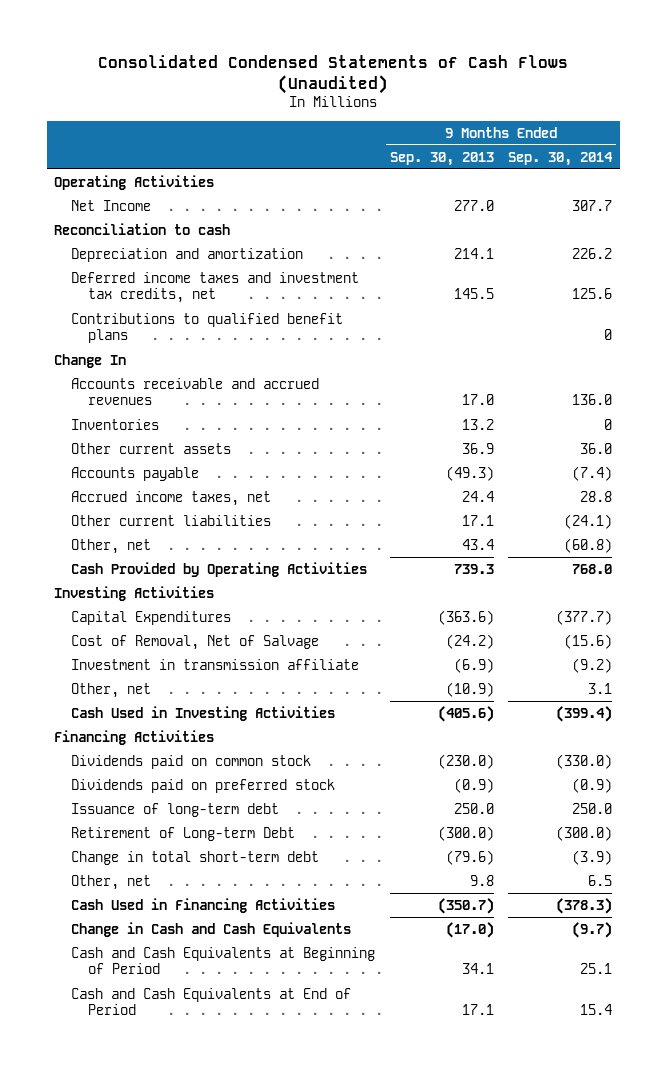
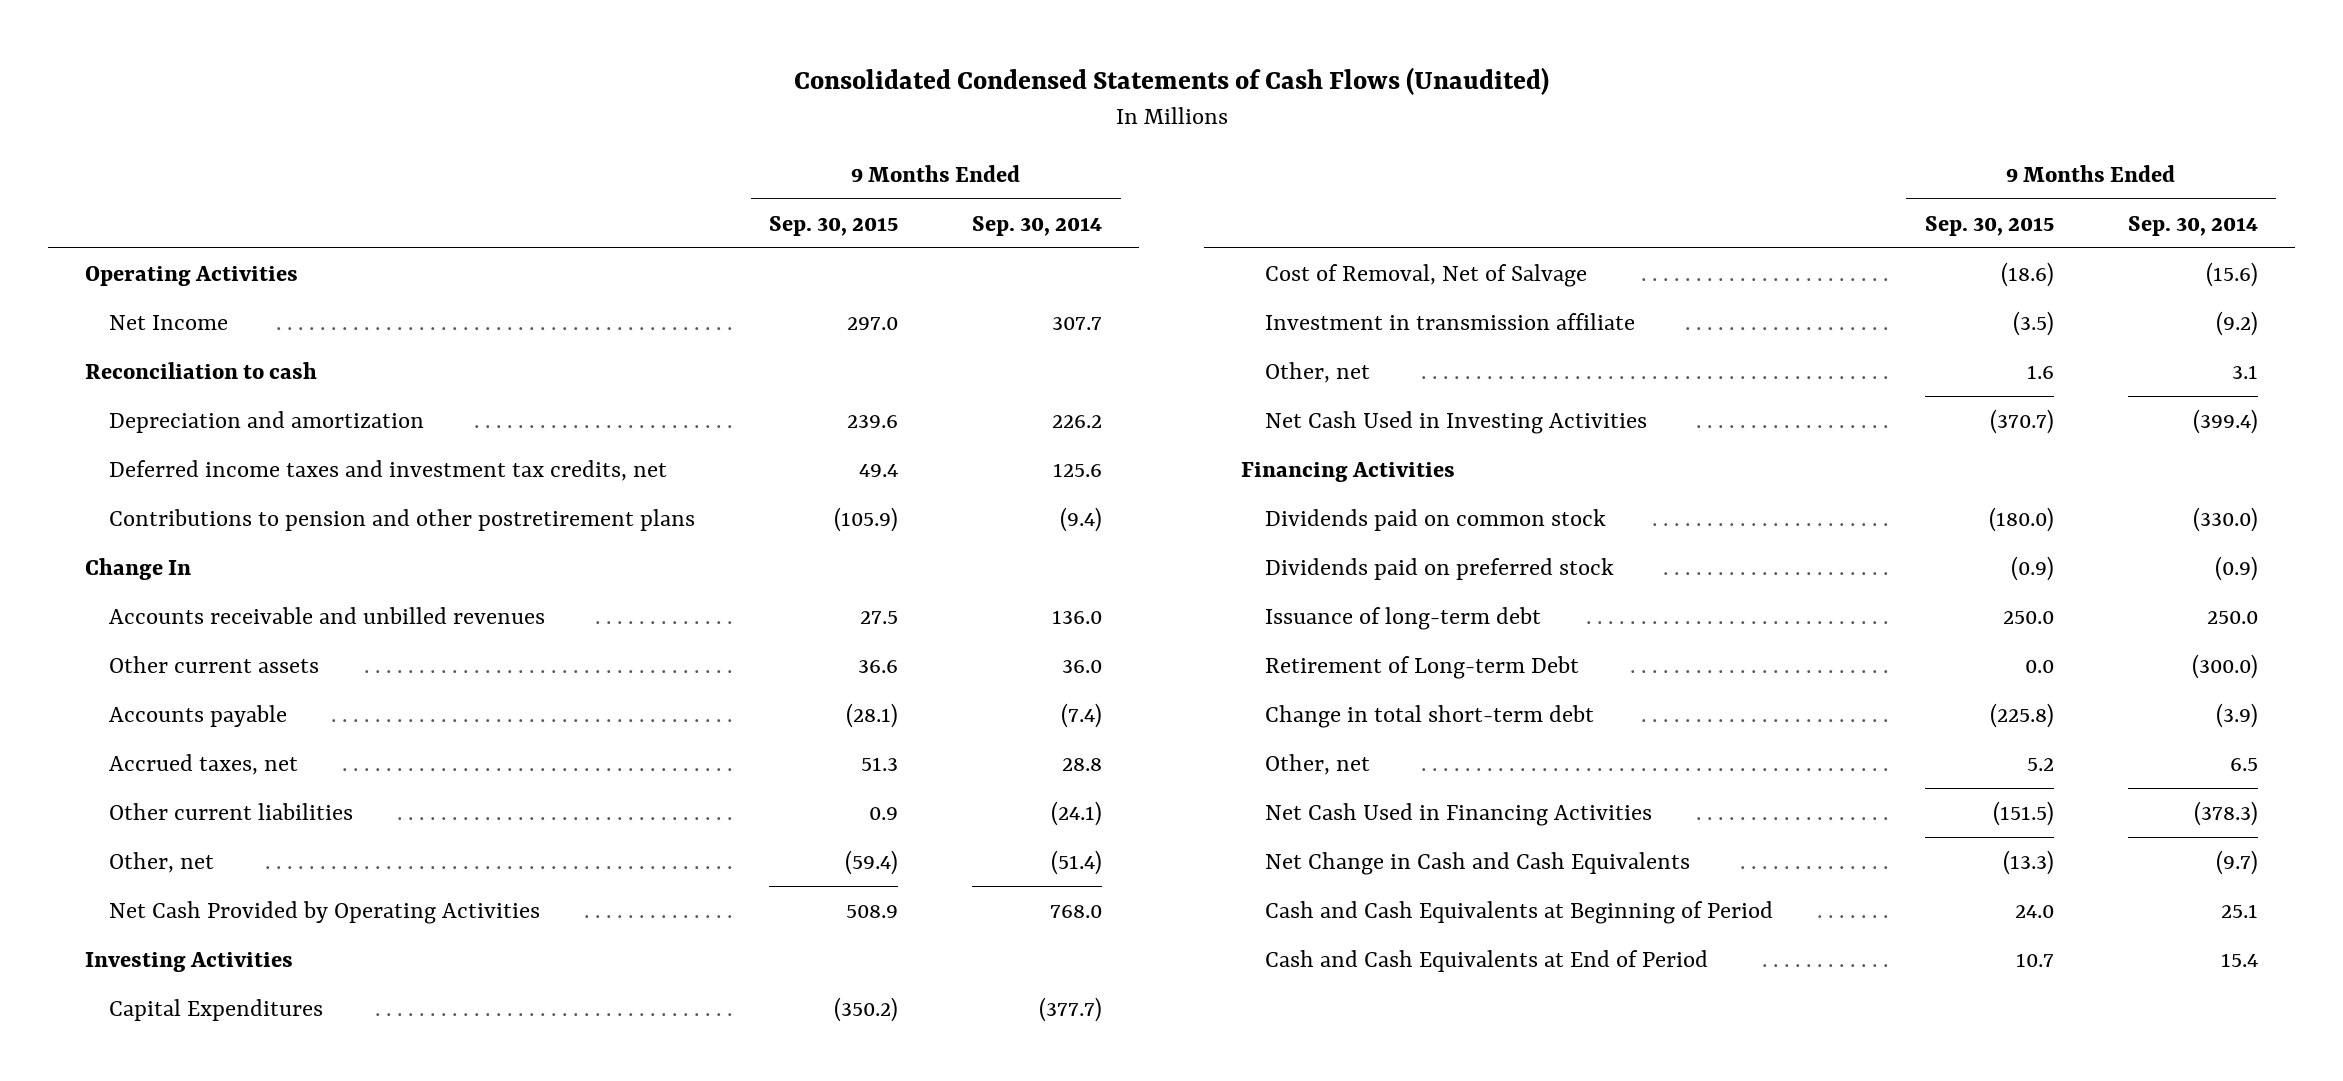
- | 9 Months Ended Sep. 30, 2013 | 9 Months Ended Sep. 30, 2014
+ | 9 Months Ended Sep. 30, 2015 | 9 Months Ended Sep. 30, 2014
- Contributions to qualified benefit plans | | 0
+ Contributions to pension and other postretirement plans | (105.9) | (9.4)
- Accounts receivable and accrued revenues | 17.0 | 136.0
- Inventories | 13.2 | 0
+ Accounts receivable and unbilled revenues | 27.5 | 136.0
- Accrued income taxes, net | 24.4 | 28.8
+ Accrued taxes, net | 51.3 | 28.8
- Other, net | 43.4 | (60.8)
- Cash Provided by Operating Activities | 739.3 | 768.0
+ Other, net | (59.4) | (51.4)
+ Net Cash Provided by Operating Activities | 508.9 | 768.0
- Cash Used in Investing Activities | (405.6) | (399.4)
+ Net Cash Used in Investing Activities | (370.7) | (399.4)
- Cash Used in Financing Activities | (350.7) | (378.3)
- Change in Cash and Cash Equivalents | (17.0) | (9.7)
+ Net Cash Used in Financing Activities | (151.5) | (378.3)
+ Net Change in Cash and Cash Equivalents | (13.3) | (9.7)

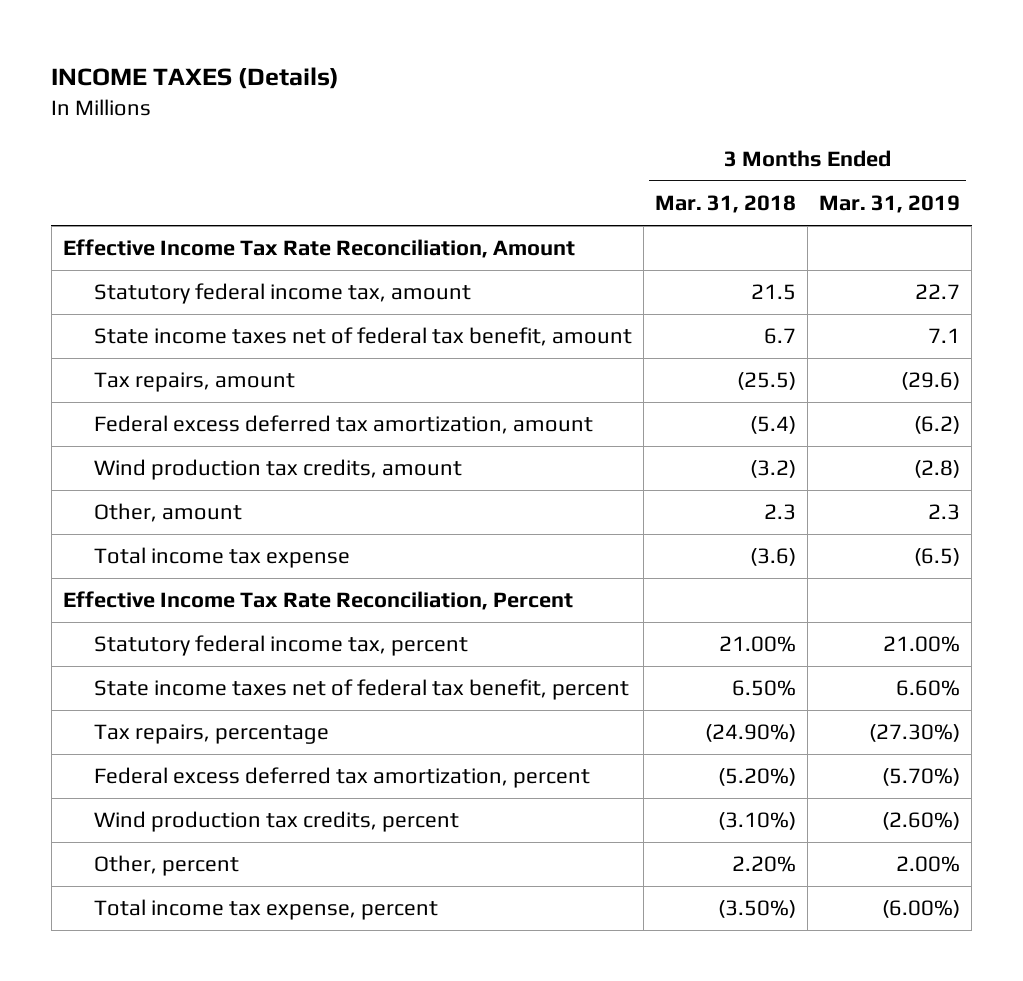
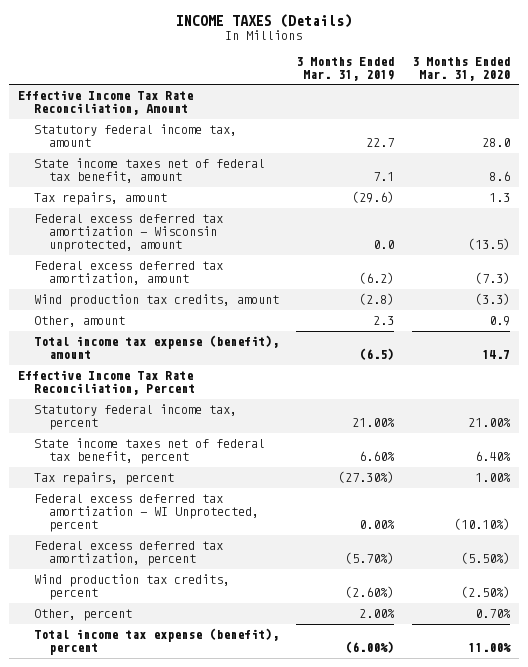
- | 3 Months Ended Mar. 31, 2018 | 3 Months Ended Mar. 31, 2019
+ | 3 Months Ended Mar. 31, 2019 | 3 Months Ended Mar. 31, 2020
+ Federal excess deferred tax amortization - Wisconsin unprotected, amount | 0.0 | (13.5)
- Total income tax expense | (3.6) | (6.5)
+ Total income tax expense (benefit), amount | (6.5) | 14.7
- Tax repairs, percentage | (24.90%) | (27.30%)
+ Tax repairs, percent | (27.30%) | 1.00%
+ Federal excess deferred tax amortization - WI Unprotected, percent | 0.00% | (10.10%)
- Total income tax expense, percent | (3.50%) | (6.00%)
+ Total income tax expense (benefit), percent | (6.00%) | 11.00%

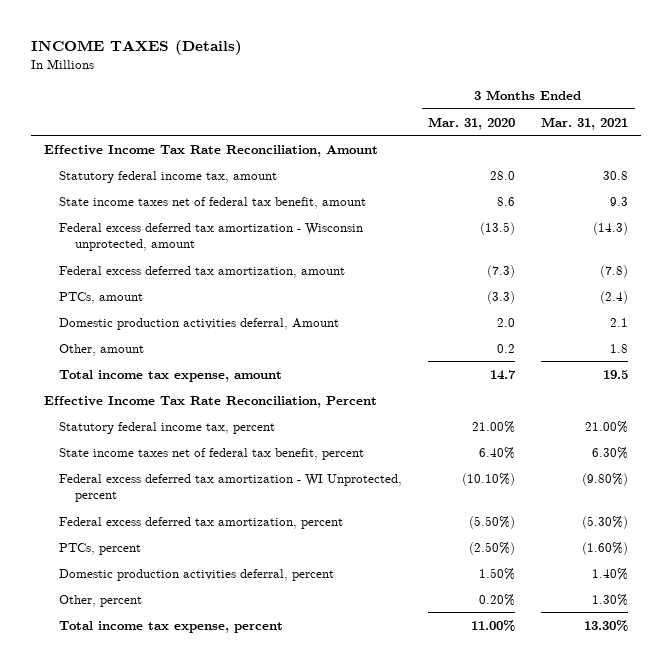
- | 3 Months Ended Mar. 31, 2019 | 3 Months Ended Mar. 31, 2020
+ | 3 Months Ended Mar. 31, 2020 | 3 Months Ended Mar. 31, 2021
- Tax repairs, amount | (29.6) | 1.3
- Wind production tax credits, amount | (2.8) | (3.3)
- Other, amount | 2.3 | 0.9
- Total income tax expense (benefit), amount | (6.5) | 14.7
+ PTCs, amount | (3.3) | (2.4)
+ Domestic production activities deferral, Amount | 2.0 | 2.1
+ Other, amount | 0.2 | 1.8
+ Total income tax expense, amount | 14.7 | 19.5
- Tax repairs, percent | (27.30%) | 1.00%
- Wind production tax credits, percent | (2.60%) | (2.50%)
- Other, percent | 2.00% | 0.70%
- Total income tax expense (benefit), percent | (6.00%) | 11.00%
+ PTCs, percent | (2.50%) | (1.60%)
+ Domestic production activities deferral, percent | 1.50% | 1.40%
+ Other, percent | 0.20% | 1.30%
+ Total income tax expense, percent | 11.00% | 13.30%

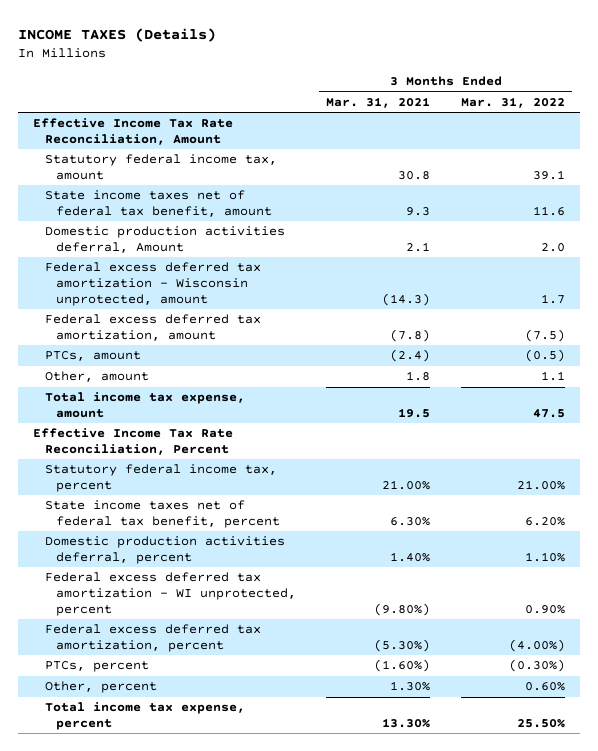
- | 3 Months Ended Mar. 31, 2020 | 3 Months Ended Mar. 31, 2021
+ | 3 Months Ended Mar. 31, 2021 | 3 Months Ended Mar. 31, 2022
moved up: Domestic production activities deferral, Amount | 2.1 | 2.0
- Federal excess deferred tax amortization - WI Unprotected, percent | (10.10%) | (9.80%)
moved up: Domestic production activities deferral, percent | 1.40% | 1.10%
+ Federal excess deferred tax amortization - WI unprotected, percent | (9.80%) | 0.90%

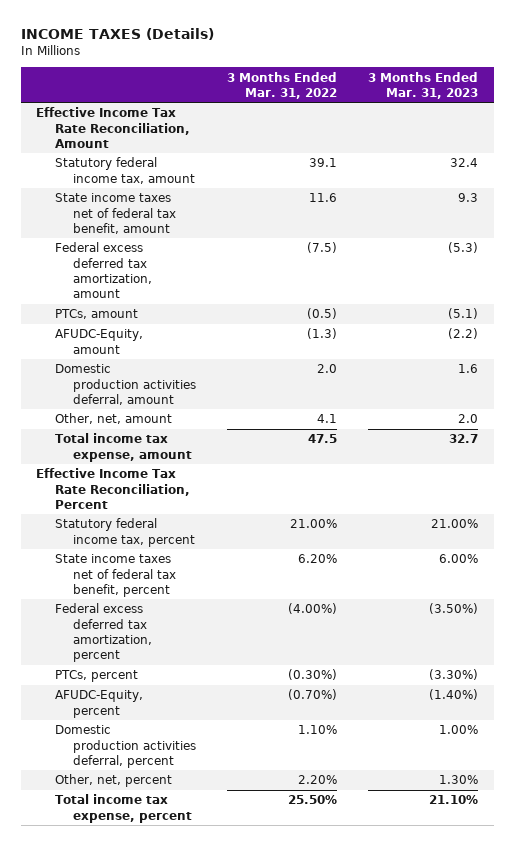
- | 3 Months Ended Mar. 31, 2021 | 3 Months Ended Mar. 31, 2022
+ | 3 Months Ended Mar. 31, 2022 | 3 Months Ended Mar. 31, 2023
- Domestic production activities deferral, Amount | 2.1 | 2.0
- Federal excess deferred tax amortization - Wisconsin unprotected, amount | (14.3) | 1.7
- Other, amount | 1.8 | 1.1
+ AFUDC-Equity, amount | (1.3) | (2.2)
+ Domestic production activities deferral, amount | 2.0 | 1.6
+ Other, net, amount | 4.1 | 2.0
- Federal excess deferred tax amortization - WI unprotected, percent | (9.80%) | 0.90%
- Other, percent | 1.30% | 0.60%
+ AFUDC-Equity, percent | (0.70%) | (1.40%)
moved down: Domestic production activities deferral, percent | 1.10% | 1.00%
+ Other, net, percent | 2.20% | 1.30%

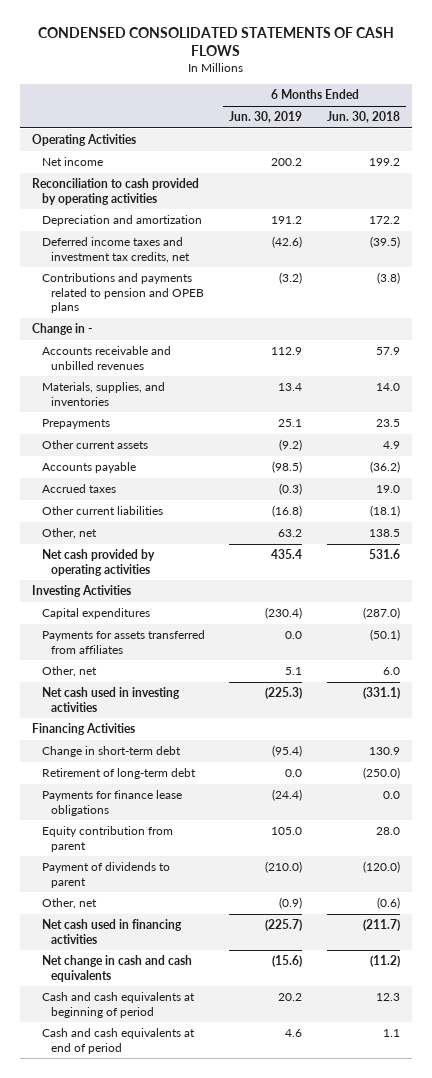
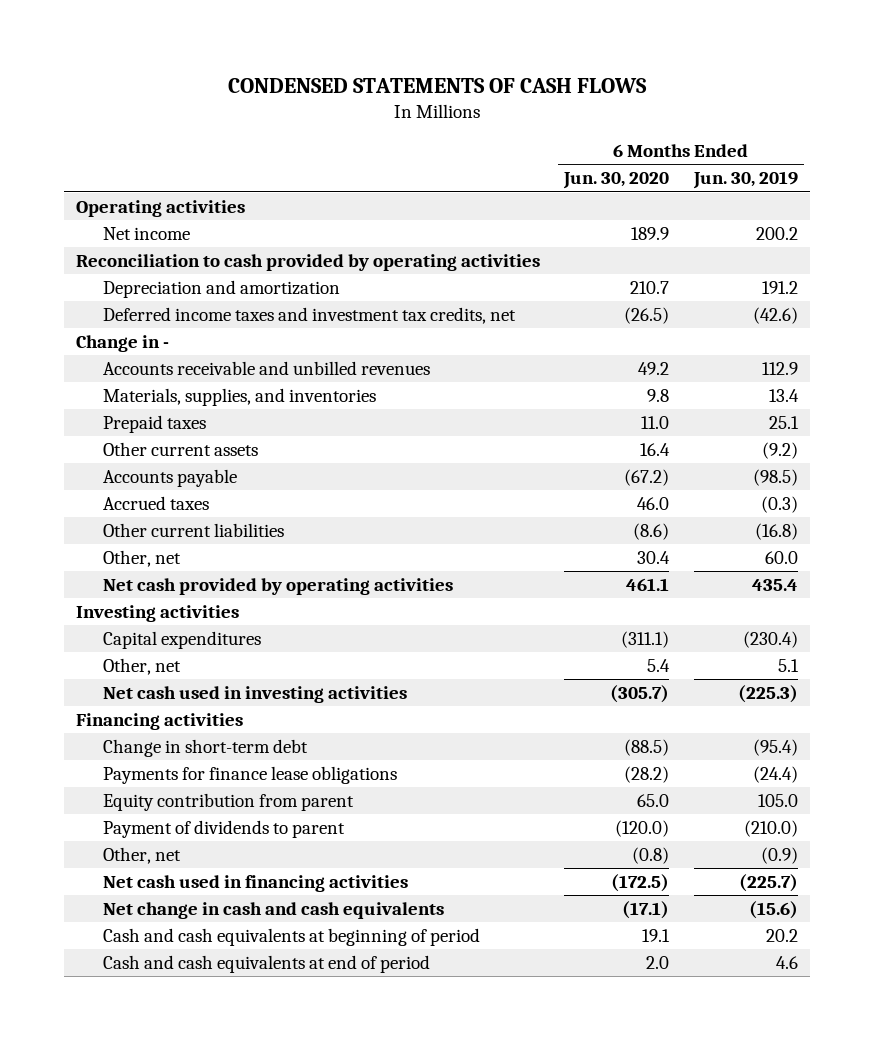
- CONDENSED CONSOLIDATED STATEMENTS OF CASH FLOWS
+ CONDENSED STATEMENTS OF CASH FLOWS
- | 6 Months Ended Jun. 30, 2019 | 6 Months Ended Jun. 30, 2018
+ | 6 Months Ended Jun. 30, 2020 | 6 Months Ended Jun. 30, 2019
- Operating Activities
+ Operating activities
- Contributions and payments related to pension and OPEB plans | (3.2) | (3.8)
- Prepayments | 25.1 | 23.5
+ Prepaid taxes | 11.0 | 25.1
- Other, net | 63.2 | 138.5
+ Other, net | 30.4 | 60.0
- Investing Activities
+ Investing activities
- Payments for assets transferred from affiliates | 0.0 | (50.1)
- Financing Activities
+ Financing activities
- Retirement of long-term debt | 0.0 | (250.0)

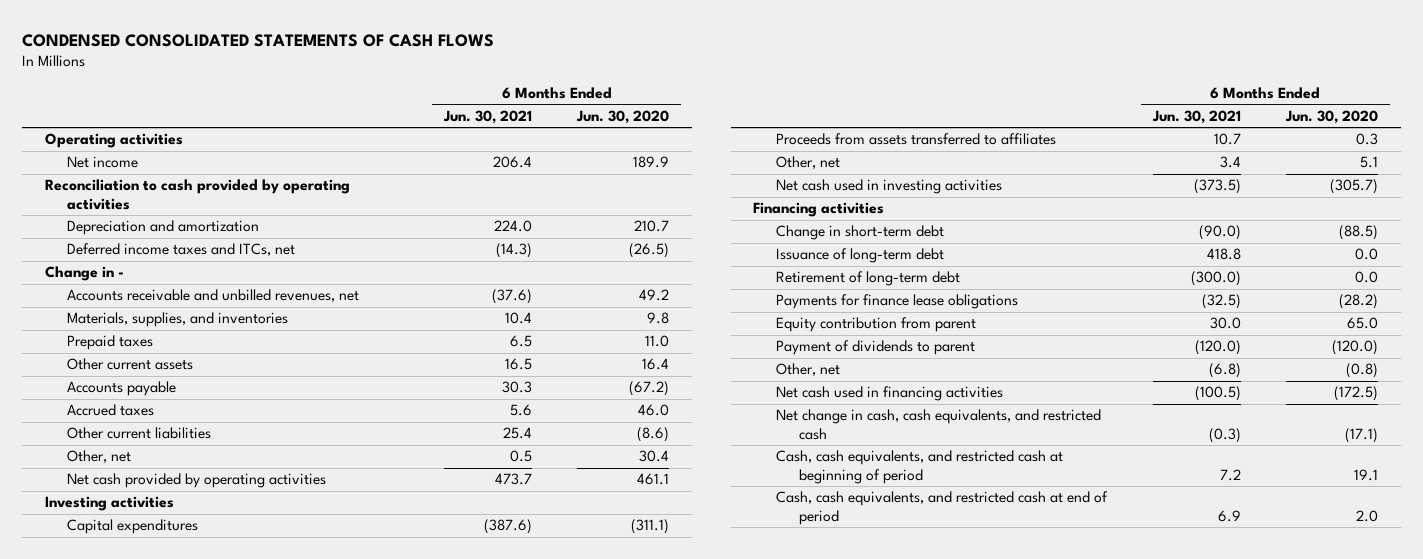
- CONDENSED STATEMENTS OF CASH FLOWS
+ CONDENSED CONSOLIDATED STATEMENTS OF CASH FLOWS
- | 6 Months Ended Jun. 30, 2020 | 6 Months Ended Jun. 30, 2019
+ | 6 Months Ended Jun. 30, 2021 | 6 Months Ended Jun. 30, 2020
- Deferred income taxes and investment tax credits, net | (26.5) | (42.6)
+ Deferred income taxes and ITCs, net | (14.3) | (26.5)
- Accounts receivable and unbilled revenues | 49.2 | 112.9
+ Accounts receivable and unbilled revenues, net | (37.6) | 49.2
- Other, net | 5.4 | 5.1
+ Proceeds from assets transferred to affiliates | 10.7 | 0.3
+ Other, net | 3.4 | 5.1
+ Issuance of long-term debt | 418.8 | 0.0
+ Retirement of long-term debt | (300.0) | 0.0
- Net change in cash and cash equivalents | (17.1) | (15.6)
- Cash and cash equivalents at beginning of period | 19.1 | 20.2
- Cash and cash equivalents at end of period | 2.0 | 4.6
+ Net change in cash, cash equivalents, and restricted cash | (0.3) | (17.1)
+ Cash, cash equivalents, and restricted cash at beginning of period | 7.2 | 19.1
+ Cash, cash equivalents, and restricted cash at end of period | 6.9 | 2.0

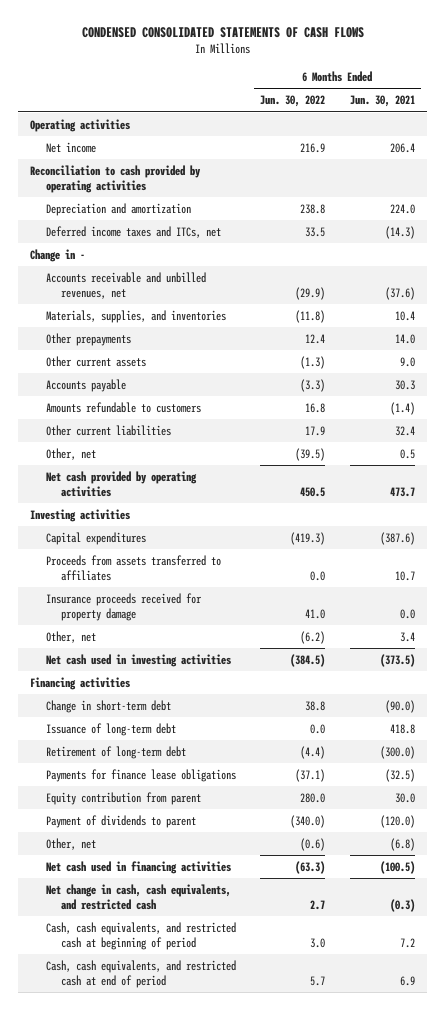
- | 6 Months Ended Jun. 30, 2021 | 6 Months Ended Jun. 30, 2020
+ | 6 Months Ended Jun. 30, 2022 | 6 Months Ended Jun. 30, 2021
- Prepaid taxes | 6.5 | 11.0
- Other current assets | 16.5 | 16.4
+ Other prepayments | 12.4 | 14.0
+ Other current assets | (1.3) | 9.0
- Accrued taxes | 5.6 | 46.0
- Other current liabilities | 25.4 | (8.6)
+ Amounts refundable to customers | 16.8 | (1.4)
+ Other current liabilities | 17.9 | 32.4
+ Insurance proceeds received for property damage | 41.0 | 0.0

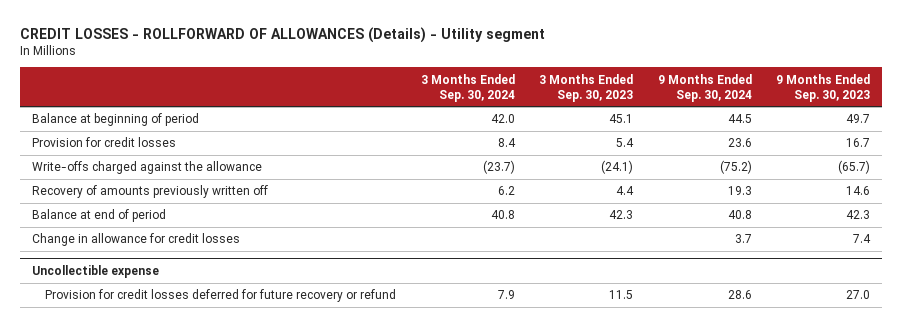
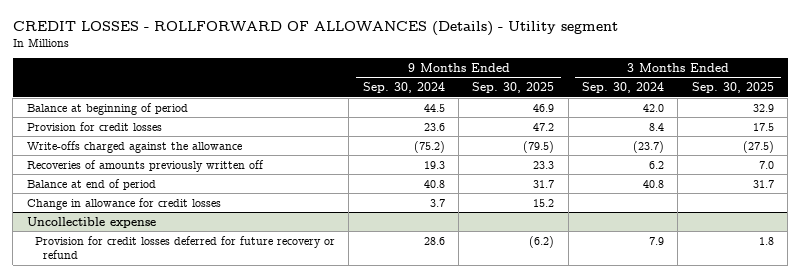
- | 3 Months Ended Sep. 30, 2024 | 3 Months Ended Sep. 30, 2023 | 9 Months Ended Sep. 30, 2024 | 9 Months Ended Sep. 30, 2023
+ | 9 Months Ended Sep. 30, 2024 | 9 Months Ended Sep. 30, 2025 | 3 Months Ended Sep. 30, 2024 | 3 Months Ended Sep. 30, 2025
- Recovery of amounts previously written off | 6.2 | 4.4 | 19.3 | 14.6
+ Recoveries of amounts previously written off | 19.3 | 23.3 | 6.2 | 7.0

